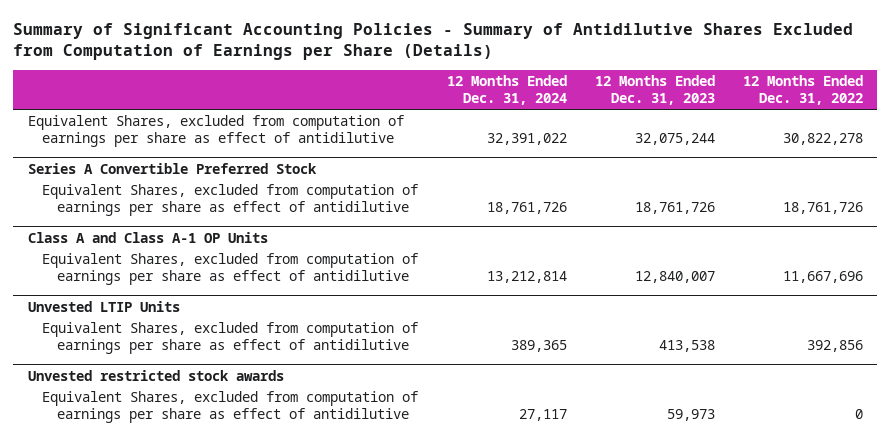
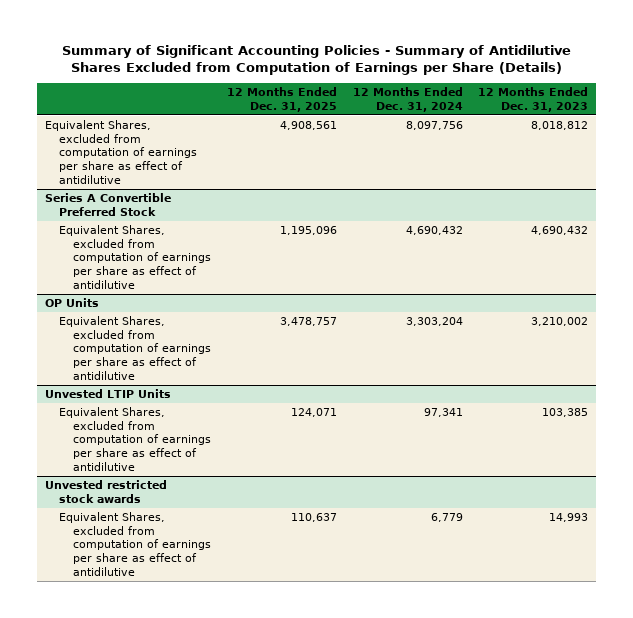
- | 12 Months Ended Dec. 31, 2024 | 12 Months Ended Dec. 31, 2023 | 12 Months Ended Dec. 31, 2022
+ | 12 Months Ended Dec. 31, 2025 | 12 Months Ended Dec. 31, 2024 | 12 Months Ended Dec. 31, 2023
- Equivalent Shares, excluded from computation of earnings per share as effect of antidilutive | 32,391,022 | 32,075,244 | 30,822,278
+ Equivalent Shares, excluded from computation of earnings per share as effect of antidilutive | 4,908,561 | 8,097,756 | 8,018,812
@ Series A Convertible Preferred Stock
- Equivalent Shares, excluded from computation of earnings per share as effect of antidilutive | 18,761,726 | 18,761,726 | 18,761,726
- Class A and Class A-1 OP Units
- Equivalent Shares, excluded from computation of earnings per share as effect of antidilutive | 13,212,814 | 12,840,007 | 11,667,696
@ Series A Convertible Preferred Stock
+ Equivalent Shares, excluded from computation of earnings per share as effect of antidilutive | 1,195,096 | 4,690,432 | 4,690,432
+ OP Units
+ Equivalent Shares, excluded from computation of earnings per share as effect of antidilutive | 3,478,757 | 3,303,204 | 3,210,002
@ Unvested LTIP Units
- Equivalent Shares, excluded from computation of earnings per share as effect of antidilutive | 389,365 | 413,538 | 392,856
+ Equivalent Shares, excluded from computation of earnings per share as effect of antidilutive | 124,071 | 97,341 | 103,385
@ Unvested restricted stock awards
- Equivalent Shares, excluded from computation of earnings per share as effect of antidilutive | 27,117 | 59,973 | 0
+ Equivalent Shares, excluded from computation of earnings per share as effect of antidilutive | 110,637 | 6,779 | 14,993

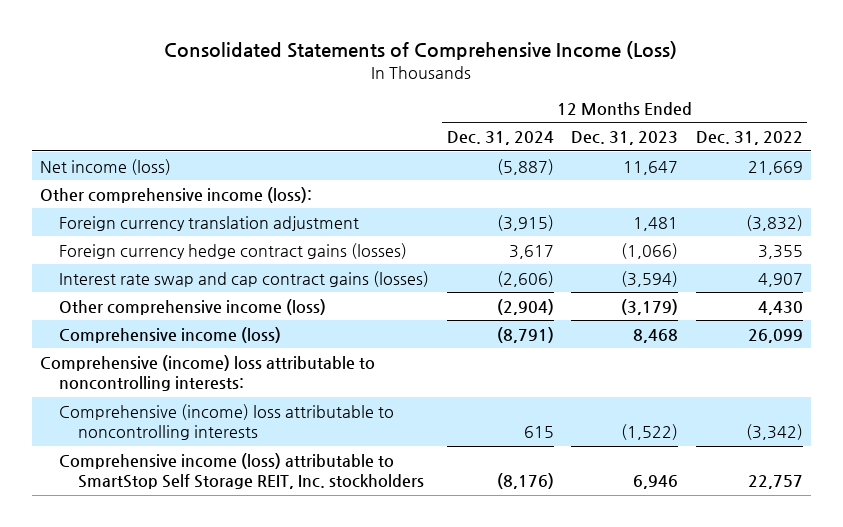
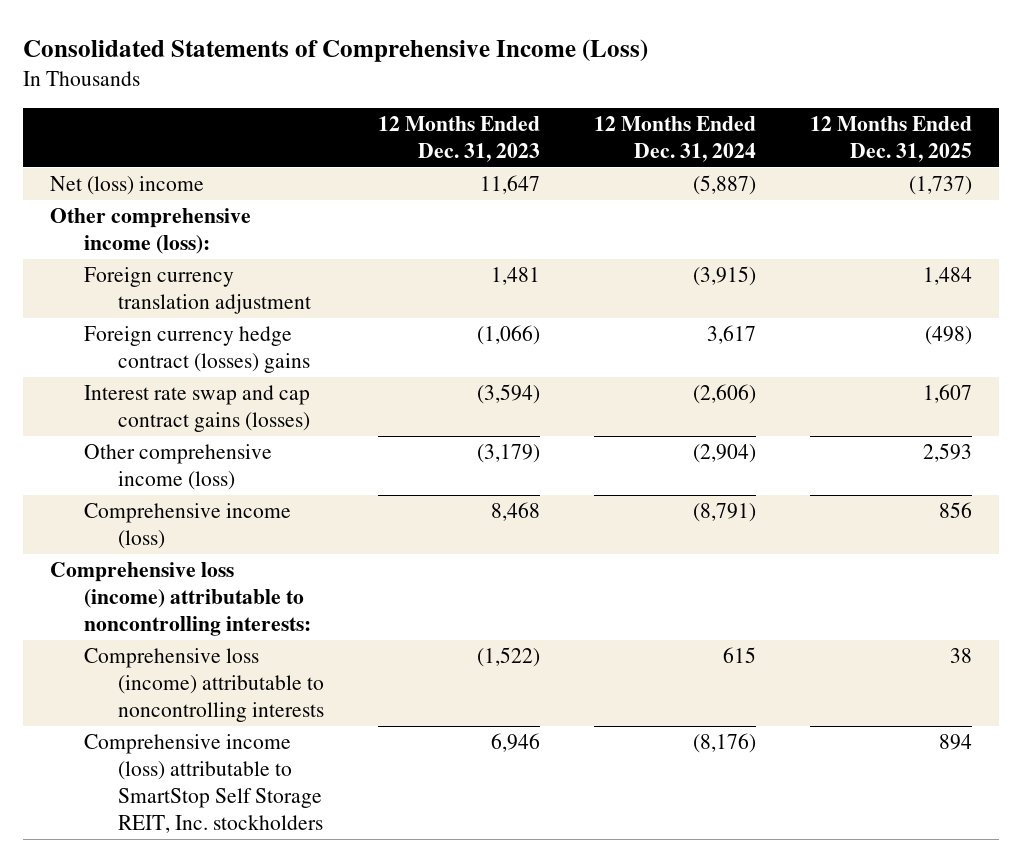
- | 12 Months Ended Dec. 31, 2024 | 12 Months Ended Dec. 31, 2023 | 12 Months Ended Dec. 31, 2022
+ | 12 Months Ended Dec. 31, 2023 | 12 Months Ended Dec. 31, 2024 | 12 Months Ended Dec. 31, 2025
- Net income (loss) | (5,887) | 11,647 | 21,669
+ Net (loss) income | 11,647 | (5,887) | (1,737)
- Foreign currency hedge contract gains (losses) | 3,617 | (1,066) | 3,355
+ Foreign currency hedge contract (losses) gains | (1,066) | 3,617 | (498)
- Comprehensive (income) loss attributable to noncontrolling interests:
- Comprehensive (income) loss attributable to noncontrolling interests | 615 | (1,522) | (3,342)
+ Comprehensive loss (income) attributable to noncontrolling interests:
+ Comprehensive loss (income) attributable to noncontrolling interests | (1,522) | 615 | 38

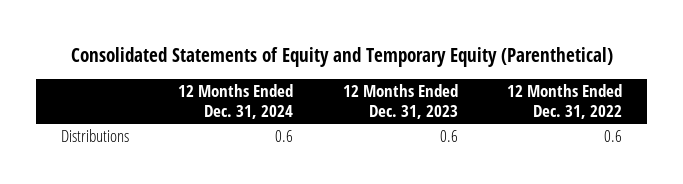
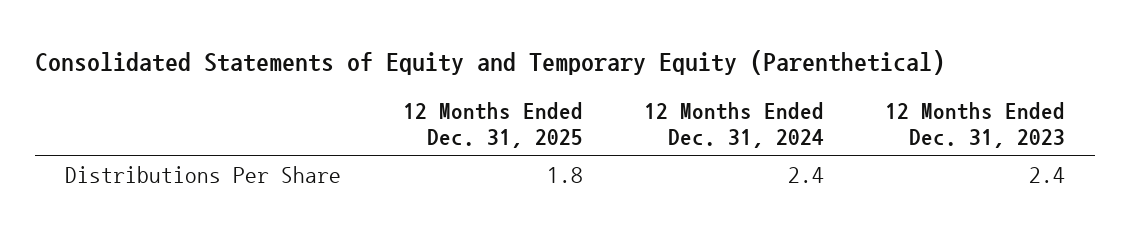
- | 12 Months Ended Dec. 31, 2024 | 12 Months Ended Dec. 31, 2023 | 12 Months Ended Dec. 31, 2022
+ | 12 Months Ended Dec. 31, 2025 | 12 Months Ended Dec. 31, 2024 | 12 Months Ended Dec. 31, 2023
- Distributions | 0.6 | 0.6 | 0.6
+ Distributions Per Share | 1.8 | 2.4 | 2.4

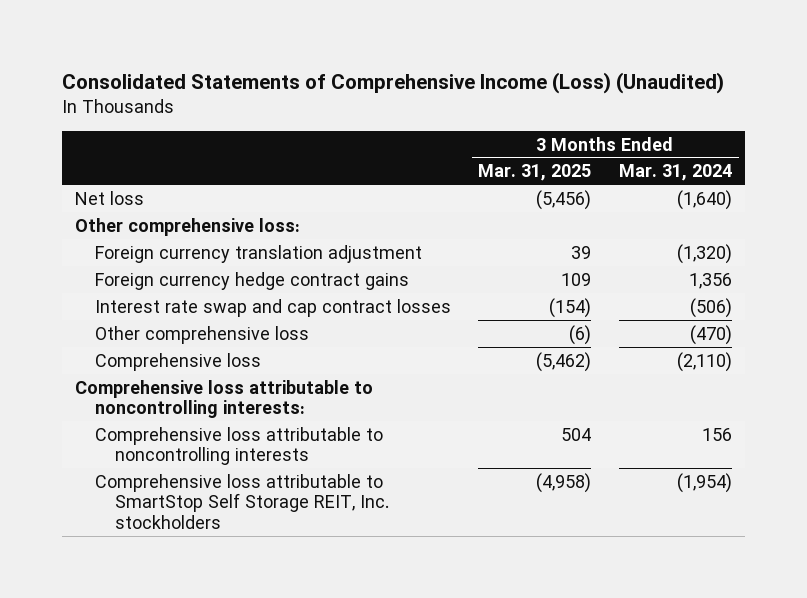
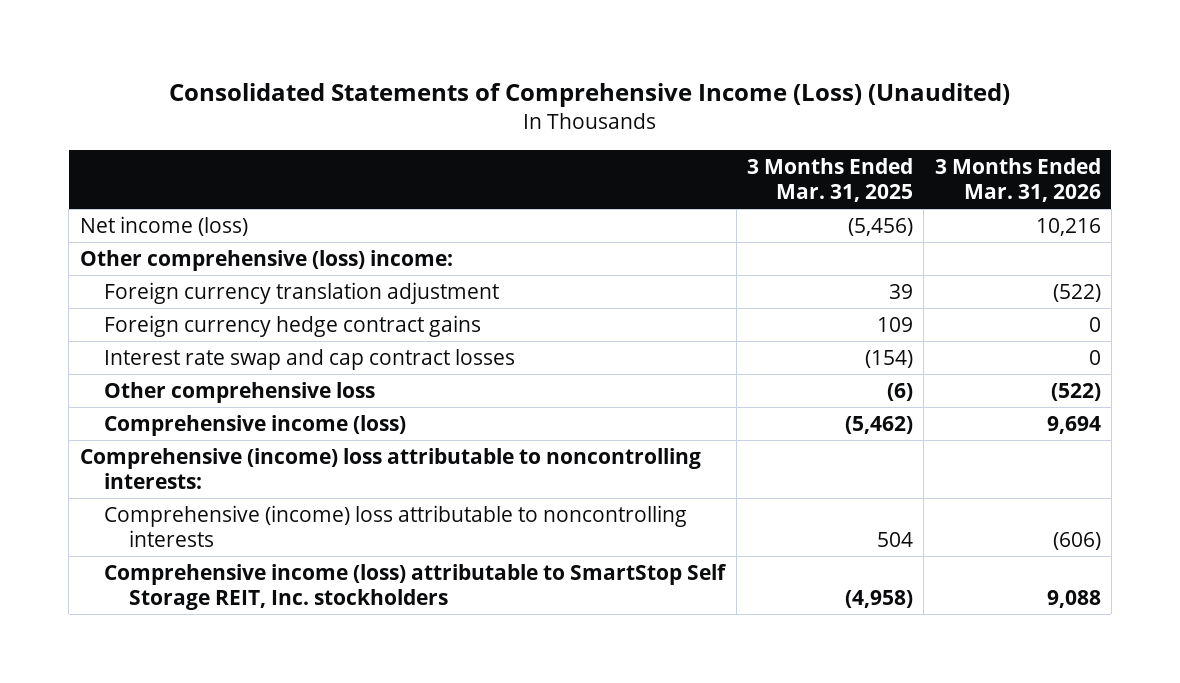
- | 3 Months Ended Mar. 31, 2025 | 3 Months Ended Mar. 31, 2024
+ | 3 Months Ended Mar. 31, 2025 | 3 Months Ended Mar. 31, 2026
- Net loss | (5,456) | (1,640)
- Other comprehensive loss:
+ Net income (loss) | (5,456) | 10,216
+ Other comprehensive (loss) income:
- Comprehensive loss | (5,462) | (2,110)
- Comprehensive loss attributable to noncontrolling interests:
- Comprehensive loss attributable to noncontrolling interests | 504 | 156
- Comprehensive loss attributable to SmartStop Self Storage REIT, Inc. stockholders | (4,958) | (1,954)
+ Comprehensive income (loss) | (5,462) | 9,694
+ Comprehensive (income) loss attributable to noncontrolling interests:
+ Comprehensive (income) loss attributable to noncontrolling interests | 504 | (606)
+ Comprehensive income (loss) attributable to SmartStop Self Storage REIT, Inc. stockholders | (4,958) | 9,088

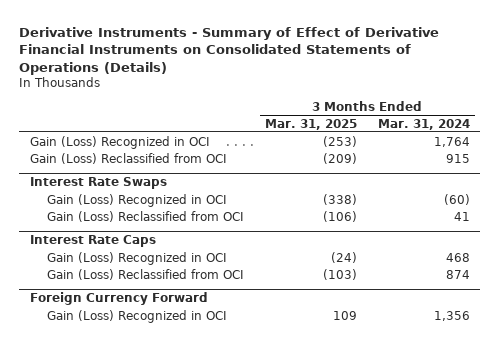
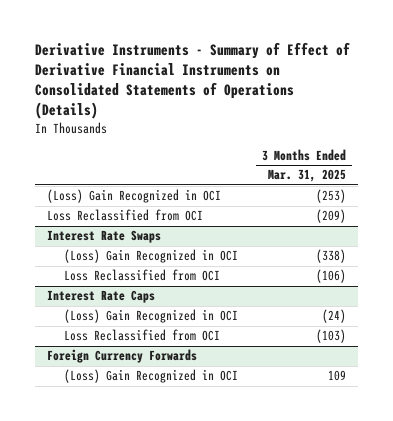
- | 3 Months Ended Mar. 31, 2025 | 3 Months Ended Mar. 31, 2024
+ | 3 Months Ended Mar. 31, 2025
- Gain (Loss) Recognized in OCI | (253) | 1,764
- Gain (Loss) Reclassified from OCI | (209) | 915
+ (Loss) Gain Recognized in OCI | (253)
+ Loss Reclassified from OCI | (209)
@ Interest Rate Swaps
- Gain (Loss) Recognized in OCI | (338) | (60)
- Gain (Loss) Reclassified from OCI | (106) | 41
+ (Loss) Gain Recognized in OCI | (338)
+ Loss Reclassified from OCI | (106)
@ Interest Rate Caps
- Gain (Loss) Recognized in OCI | (24) | 468
- Gain (Loss) Reclassified from OCI | (103) | 874
- Foreign Currency Forward
- Gain (Loss) Recognized in OCI | 109 | 1,356
@ Interest Rate Caps
+ (Loss) Gain Recognized in OCI | (24)
+ Loss Reclassified from OCI | (103)
+ Foreign Currency Forwards
+ (Loss) Gain Recognized in OCI | 109

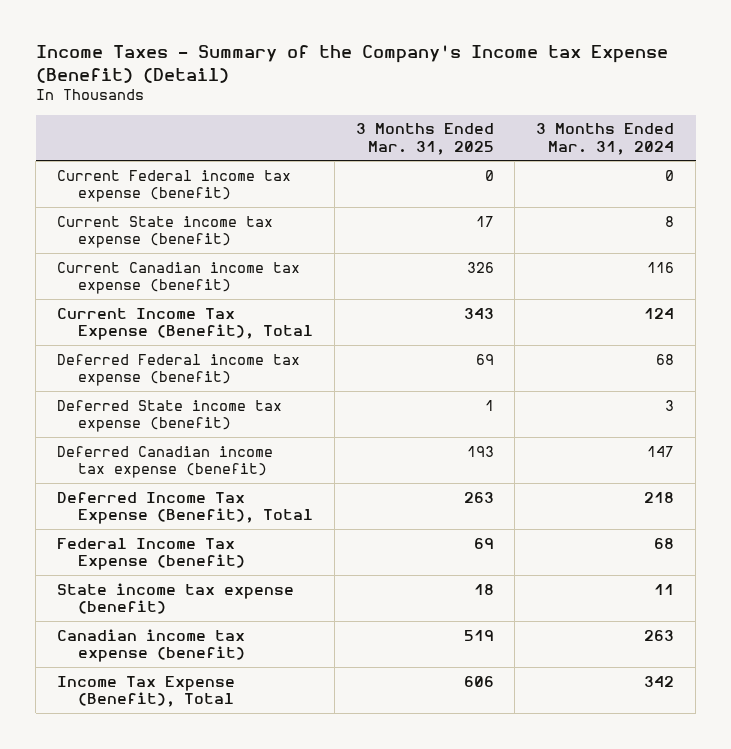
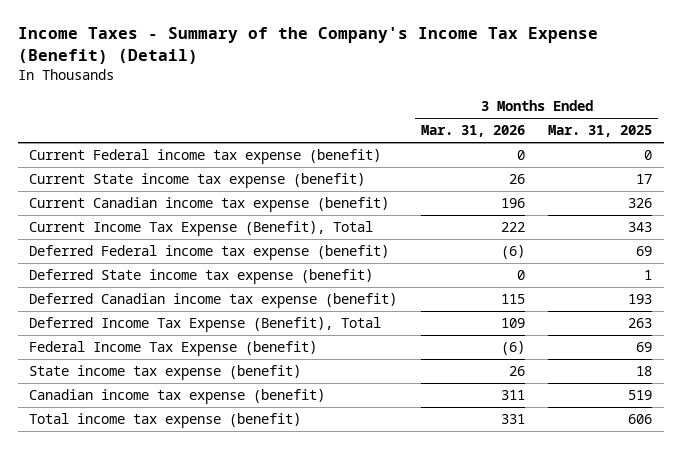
- Income Taxes - Summary of the Company's Income tax Expense (Benefit) (Detail)
+ Income Taxes - Summary of the Company's Income Tax Expense (Benefit) (Detail)
- | 3 Months Ended Mar. 31, 2025 | 3 Months Ended Mar. 31, 2024
+ | 3 Months Ended Mar. 31, 2026 | 3 Months Ended Mar. 31, 2025
- Income Tax Expense (Benefit), Total | 606 | 342
+ Total income tax expense (benefit) | 331 | 606

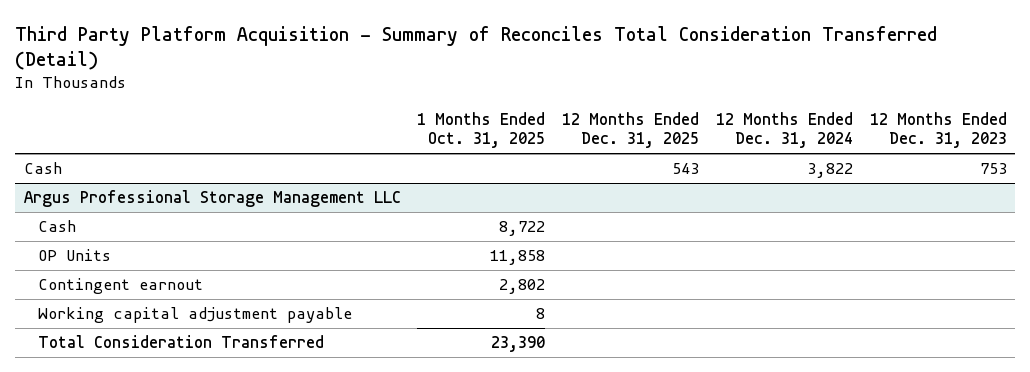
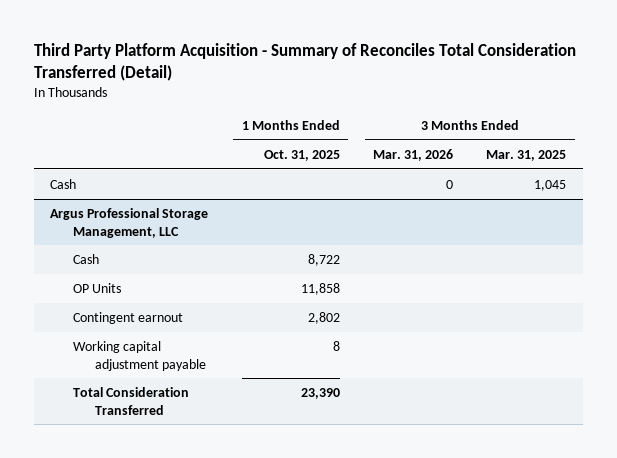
- | 1 Months Ended Oct. 31, 2025 | 12 Months Ended Dec. 31, 2025 | 12 Months Ended Dec. 31, 2024 | 12 Months Ended Dec. 31, 2023
+ | 1 Months Ended Oct. 31, 2025 | 3 Months Ended Mar. 31, 2026 | 3 Months Ended Mar. 31, 2025
- Argus Professional Storage Management LLC
+ Argus Professional Storage Management, LLC

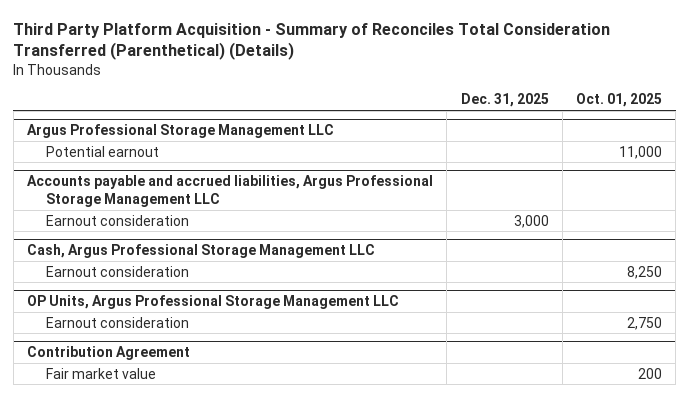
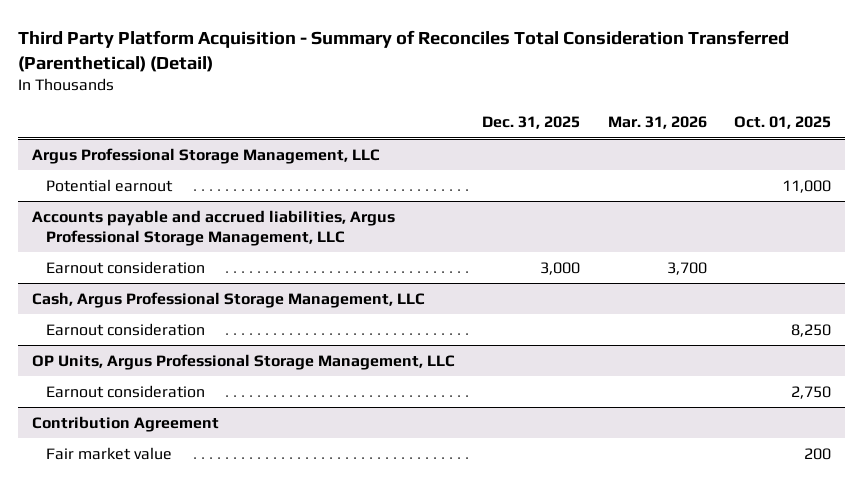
- Third Party Platform Acquisition - Summary of Reconciles Total Consideration Transferred (Parenthetical) (Details)
+ Third Party Platform Acquisition - Summary of Reconciles Total Consideration Transferred (Parenthetical) (Detail)
- | Dec. 31, 2025 | Oct. 01, 2025
+ | Dec. 31, 2025 | Mar. 31, 2026 | Oct. 01, 2025
- Argus Professional Storage Management LLC
+ Argus Professional Storage Management, LLC
- Accounts payable and accrued liabilities, Argus Professional Storage Management LLC
+ Accounts payable and accrued liabilities, Argus Professional Storage Management, LLC
- Cash, Argus Professional Storage Management LLC
+ Cash, Argus Professional Storage Management, LLC
- OP Units, Argus Professional Storage Management LLC
+ OP Units, Argus Professional Storage Management, LLC

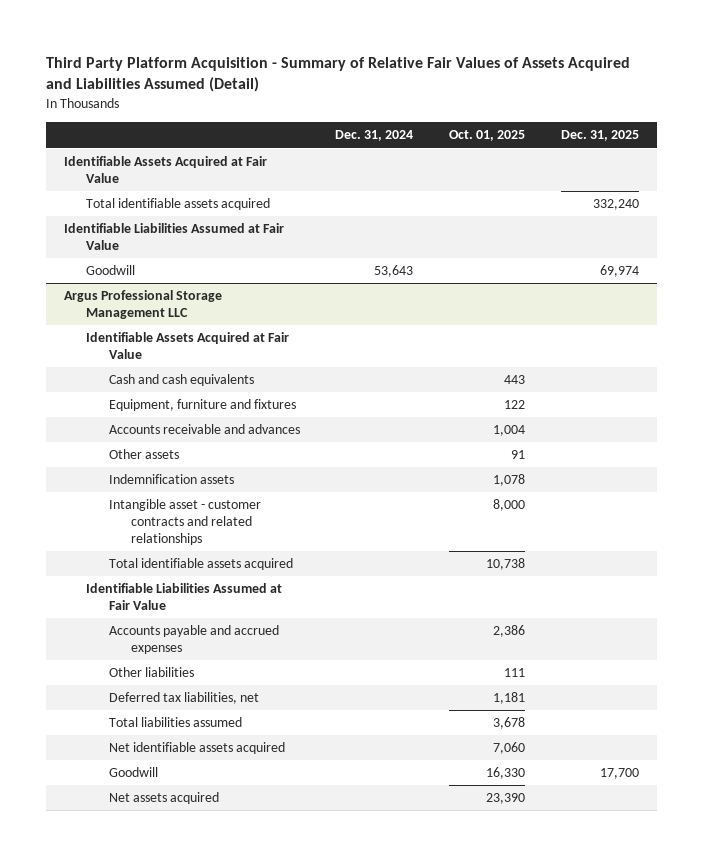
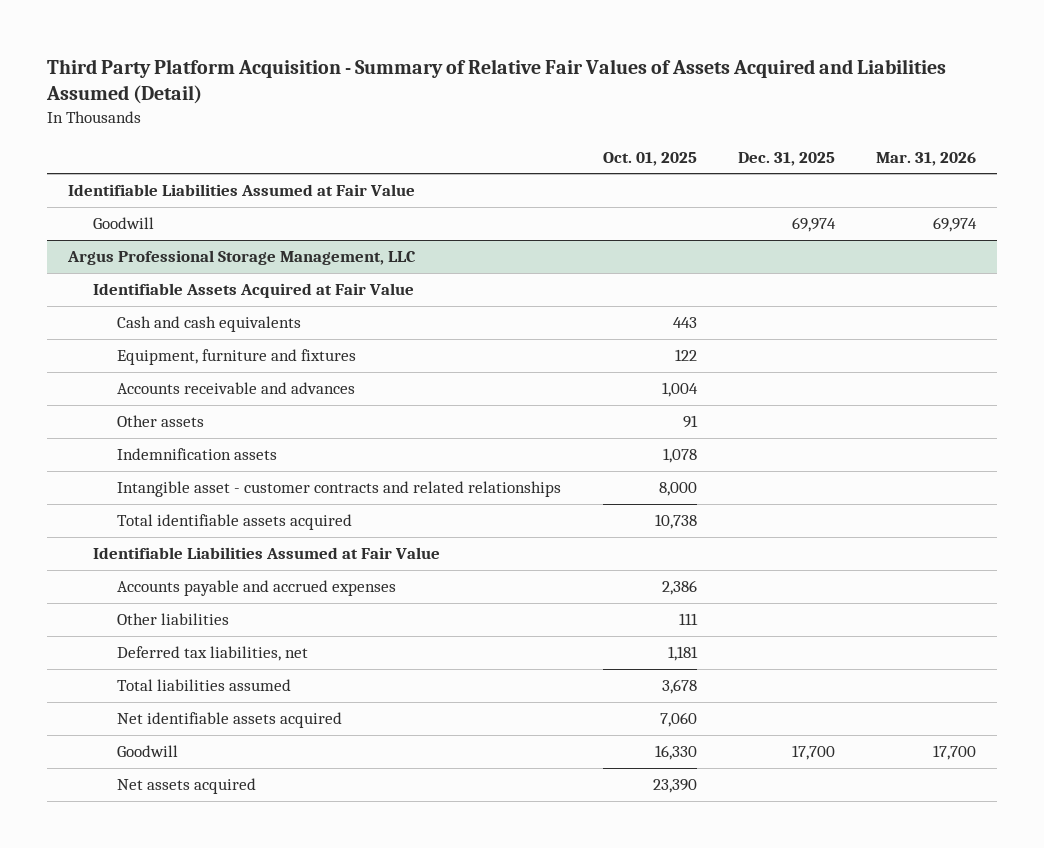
- | Dec. 31, 2024 | Oct. 01, 2025 | Dec. 31, 2025
+ | Oct. 01, 2025 | Dec. 31, 2025 | Mar. 31, 2026
- Identifiable Assets Acquired at Fair Value
- Total identifiable assets acquired | | | 332,240
- Argus Professional Storage Management LLC
+ Argus Professional Storage Management, LLC

